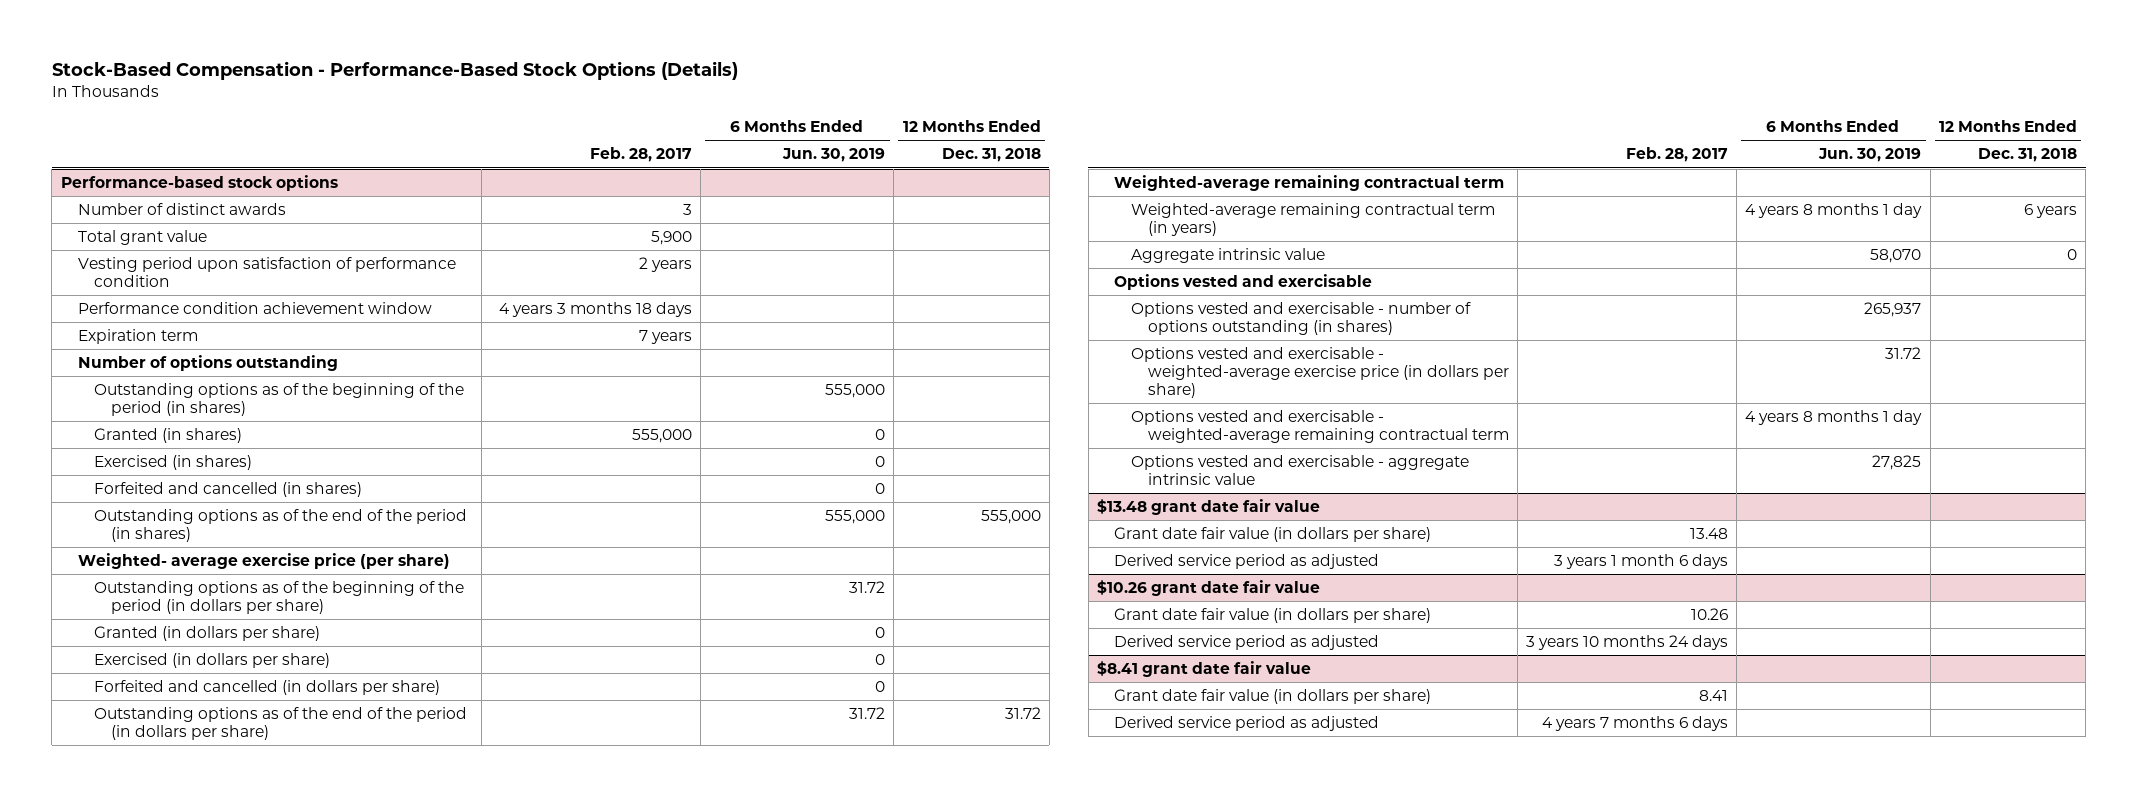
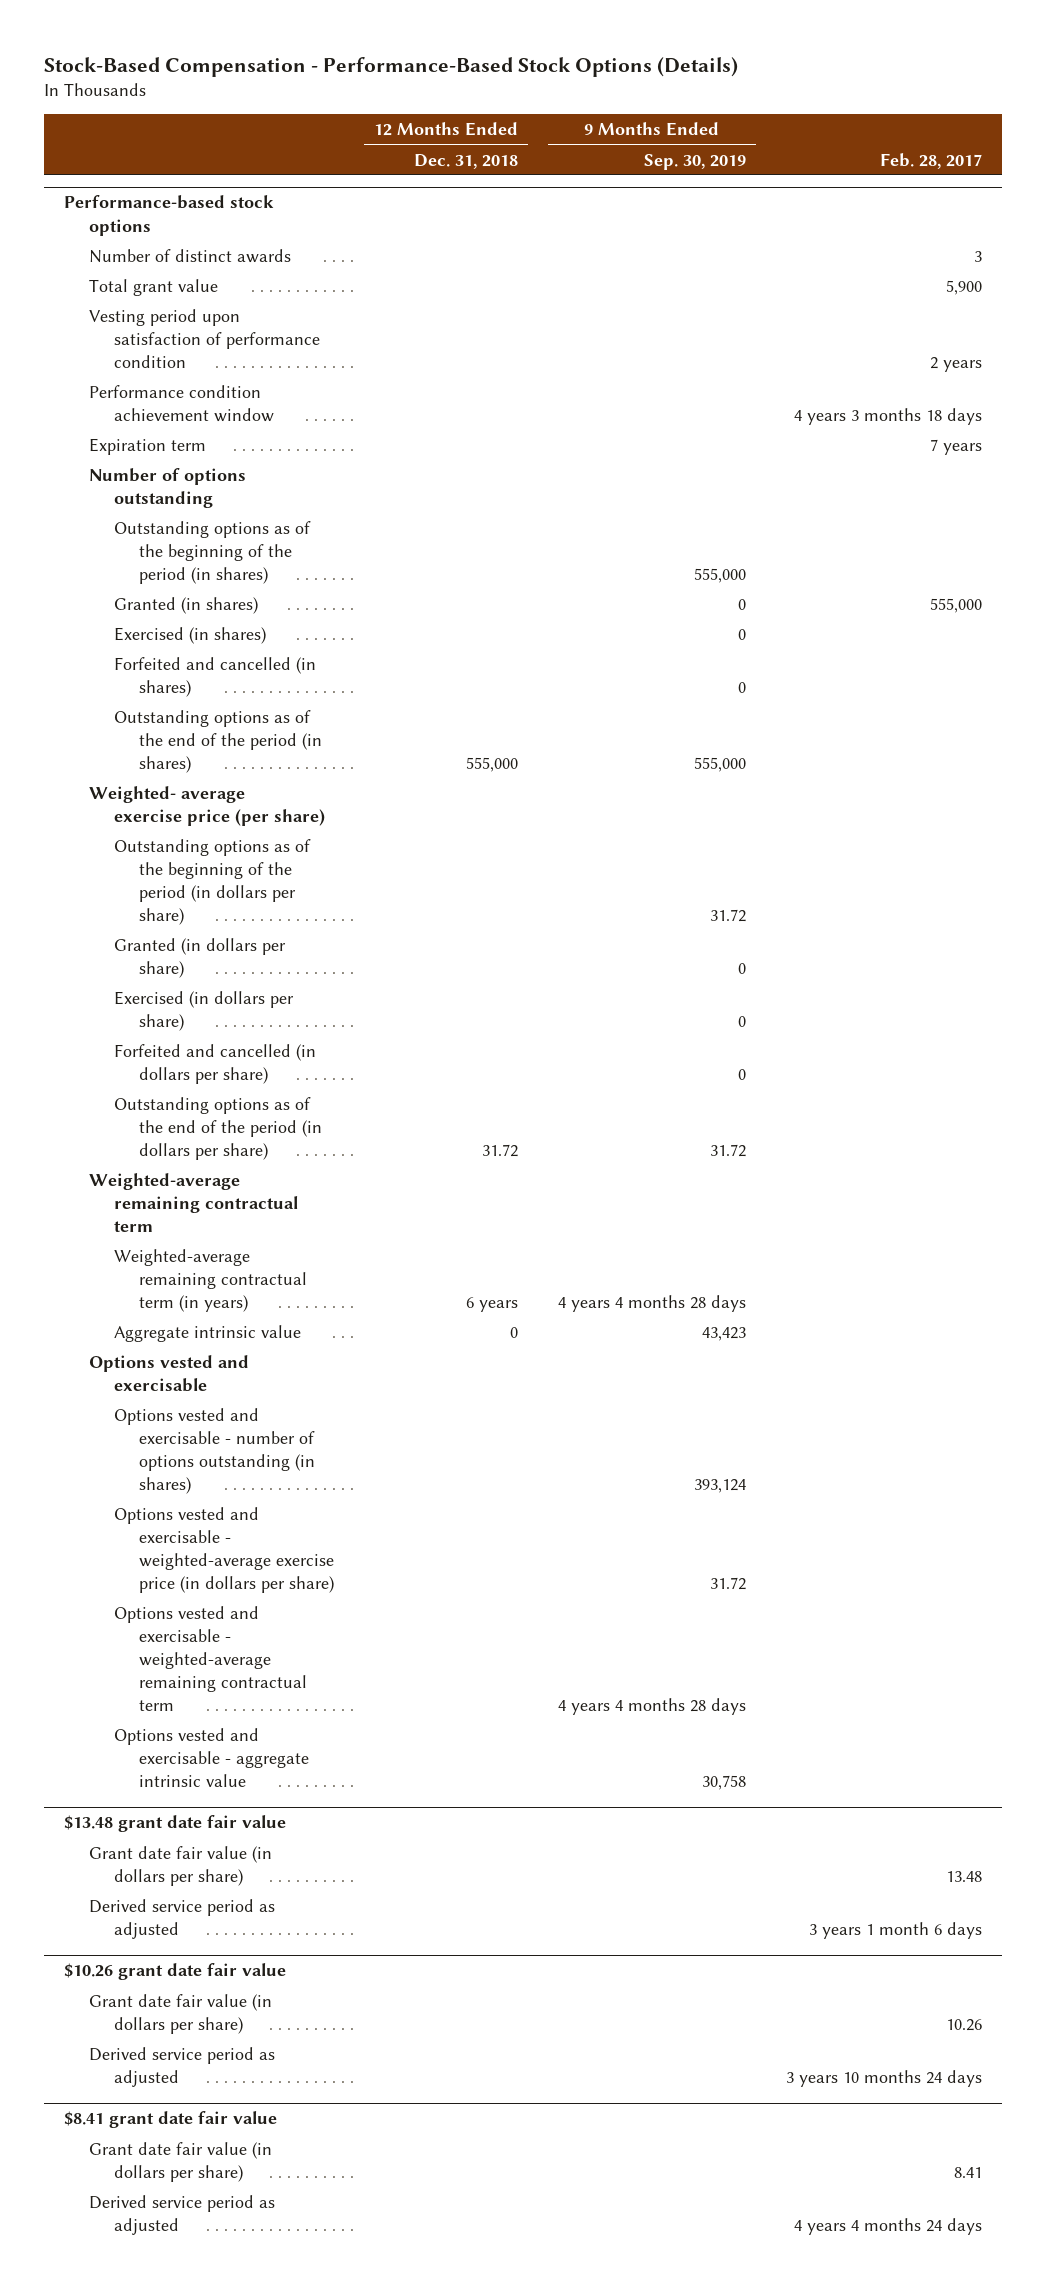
- | Feb. 28, 2017 | 6 Months Ended Jun. 30, 2019 | 12 Months Ended Dec. 31, 2018
+ | 12 Months Ended Dec. 31, 2018 | 9 Months Ended Sep. 30, 2019 | Feb. 28, 2017
@ $8.41 grant date fair value
- Derived service period as adjusted | 4 years 7 months 6 days | |
+ Derived service period as adjusted | | | 4 years 4 months 24 days

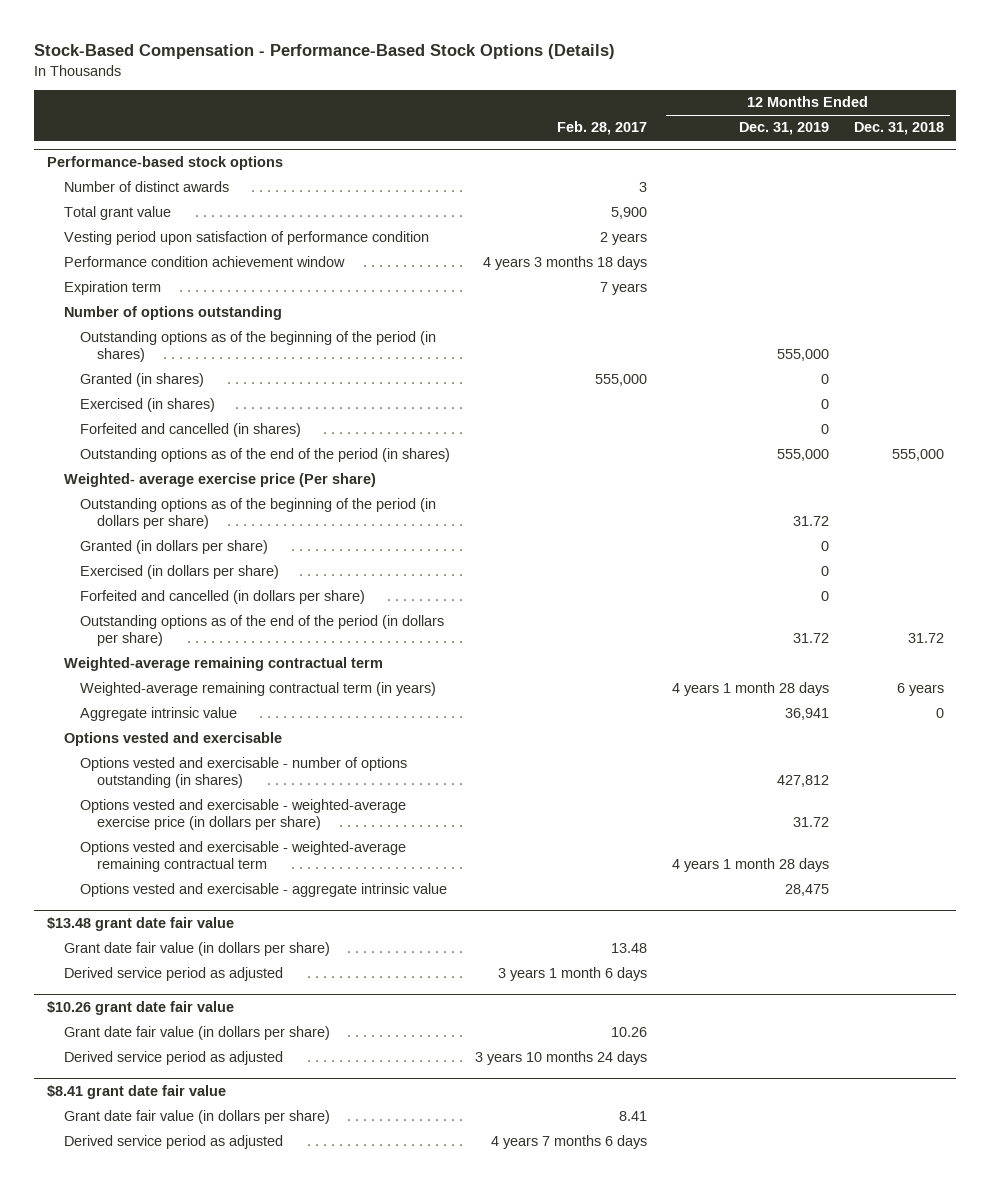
- | 12 Months Ended Dec. 31, 2018 | 9 Months Ended Sep. 30, 2019 | Feb. 28, 2017
+ | Feb. 28, 2017 | 12 Months Ended Dec. 31, 2019 | 12 Months Ended Dec. 31, 2018
@ Performance-based stock options
- Weighted- average exercise price (per share)
+ Weighted- average exercise price (Per share)
@ $8.41 grant date fair value
- Derived service period as adjusted | | | 4 years 4 months 24 days
+ Derived service period as adjusted | 4 years 7 months 6 days | |

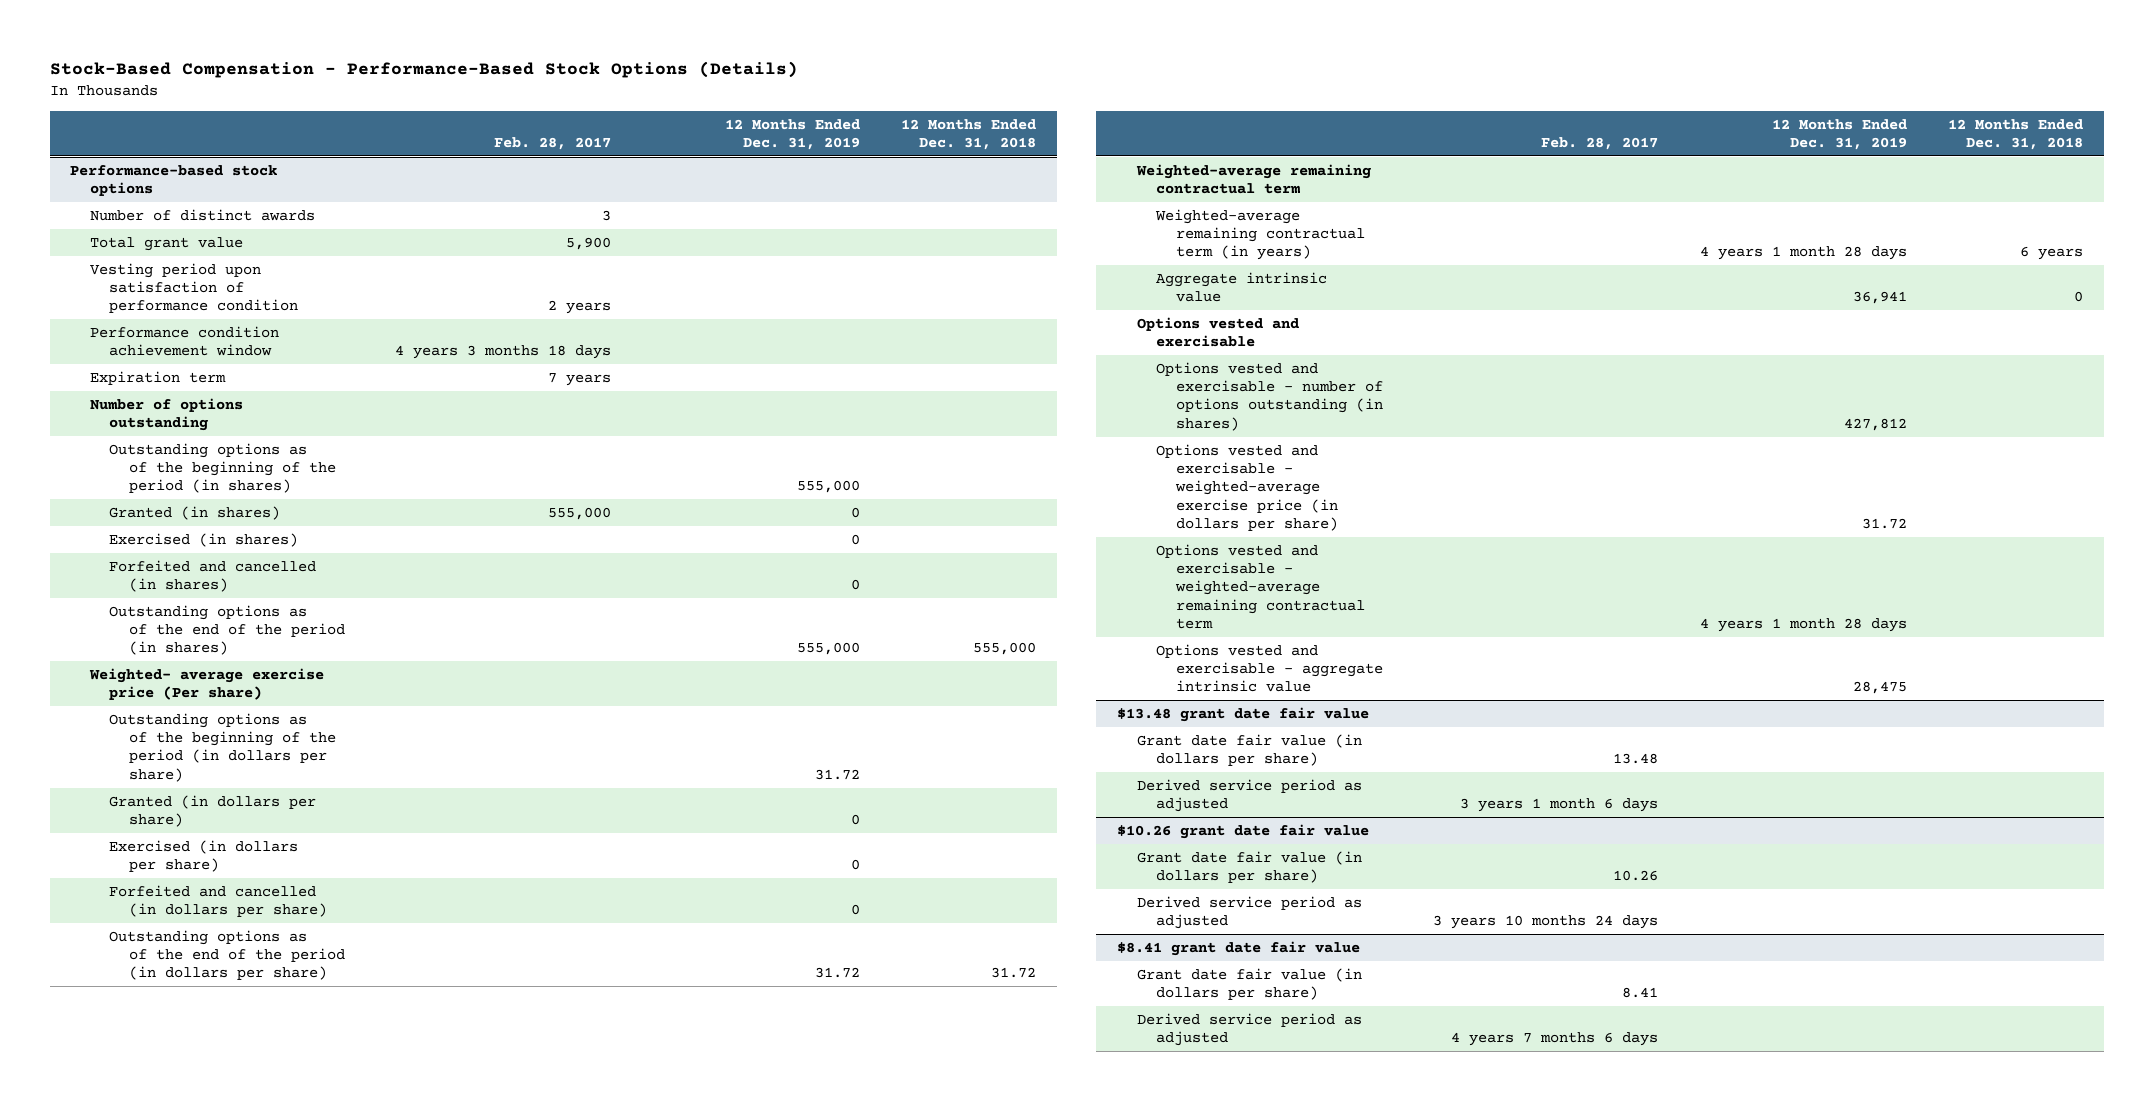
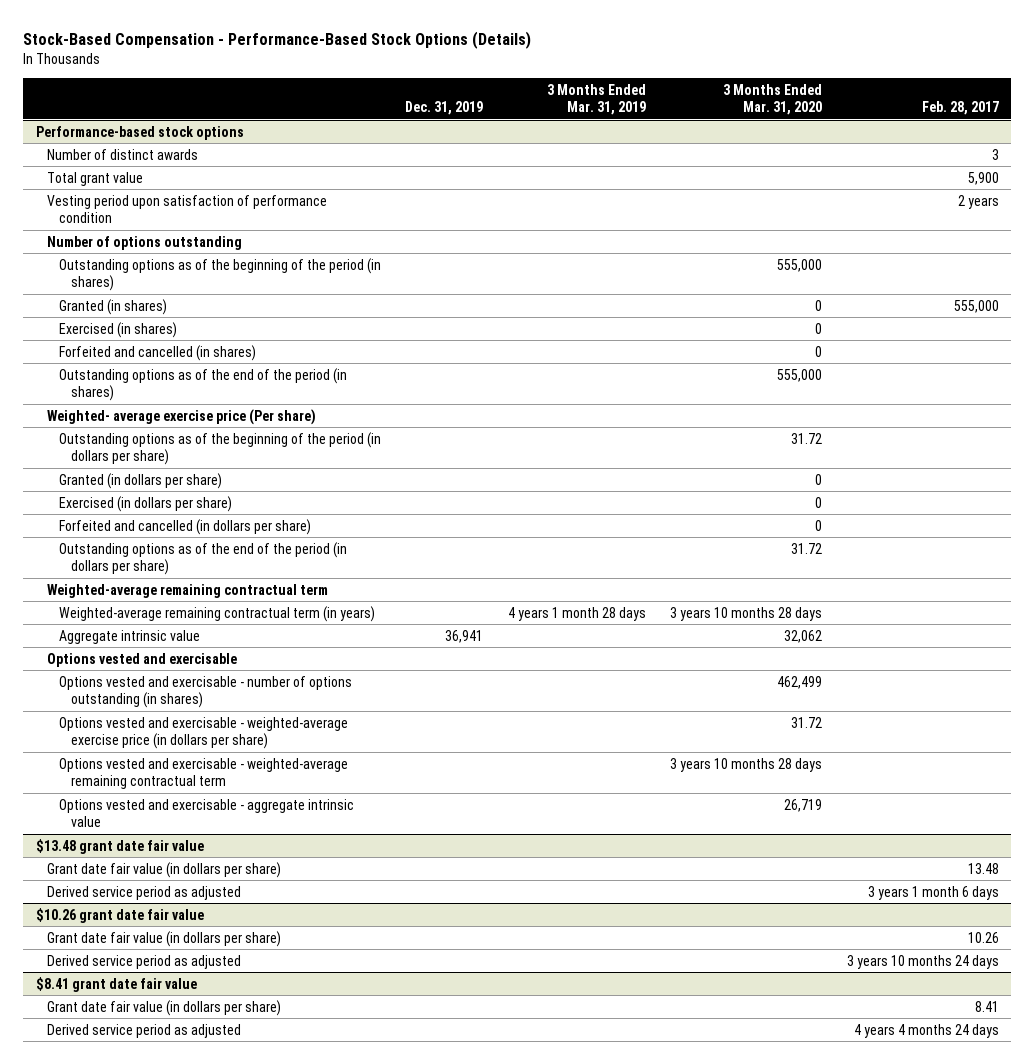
- | Feb. 28, 2017 | 12 Months Ended Dec. 31, 2019 | 12 Months Ended Dec. 31, 2018
+ | Dec. 31, 2019 | 3 Months Ended Mar. 31, 2019 | 3 Months Ended Mar. 31, 2020 | Feb. 28, 2017
@ Performance-based stock options
- Performance condition achievement window | 4 years 3 months 18 days | |
- Expiration term | 7 years | |
@ $8.41 grant date fair value
- Derived service period as adjusted | 4 years 7 months 6 days | |
+ Derived service period as adjusted | | | | 4 years 4 months 24 days

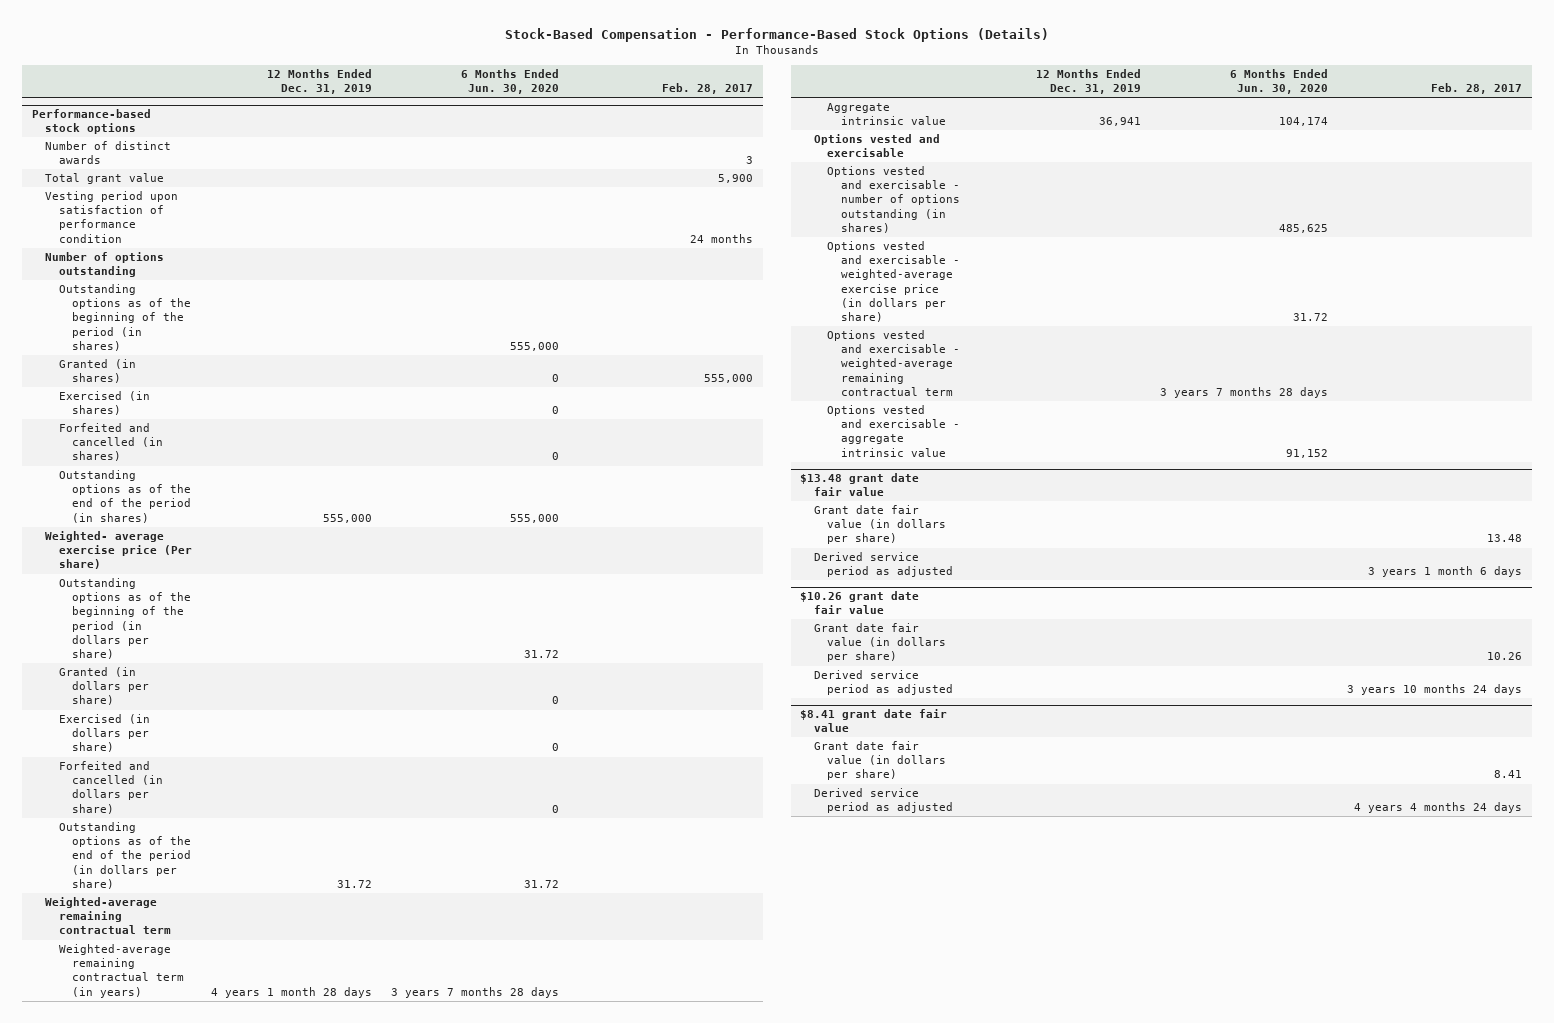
- | Dec. 31, 2019 | 3 Months Ended Mar. 31, 2019 | 3 Months Ended Mar. 31, 2020 | Feb. 28, 2017
+ | 12 Months Ended Dec. 31, 2019 | 6 Months Ended Jun. 30, 2020 | Feb. 28, 2017
@ Performance-based stock options
- Vesting period upon satisfaction of performance condition | | | | 2 years
+ Vesting period upon satisfaction of performance condition | | | 24 months

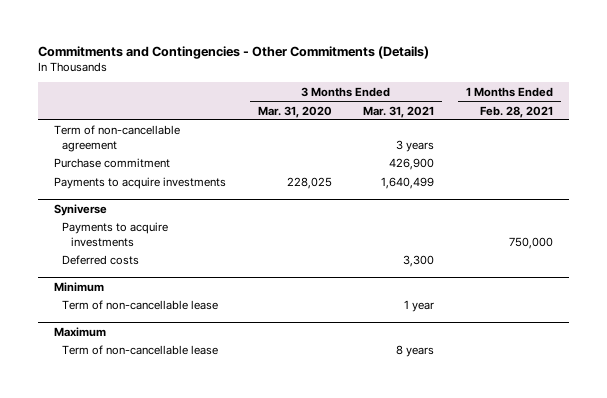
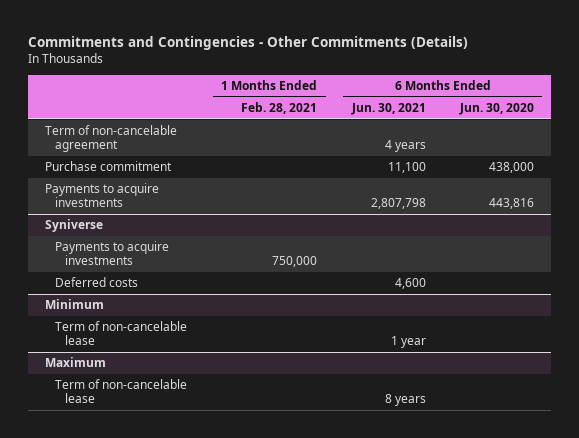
- | 3 Months Ended Mar. 31, 2020 | 3 Months Ended Mar. 31, 2021 | 1 Months Ended Feb. 28, 2021
+ | 1 Months Ended Feb. 28, 2021 | 6 Months Ended Jun. 30, 2021 | 6 Months Ended Jun. 30, 2020
- Term of non-cancellable agreement | | 3 years |
+ Term of non-cancelable agreement | | 4 years |
@ Minimum
- Term of non-cancellable lease | | 1 year |
+ Term of non-cancelable lease | | 1 year |
@ Maximum
- Term of non-cancellable lease | | 8 years |
+ Term of non-cancelable lease | | 8 years |

